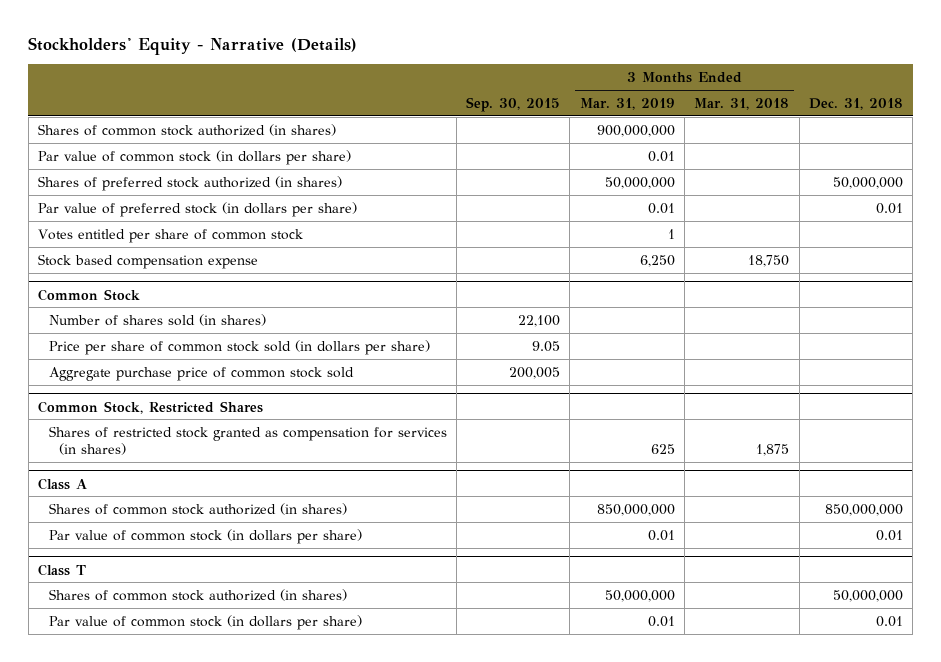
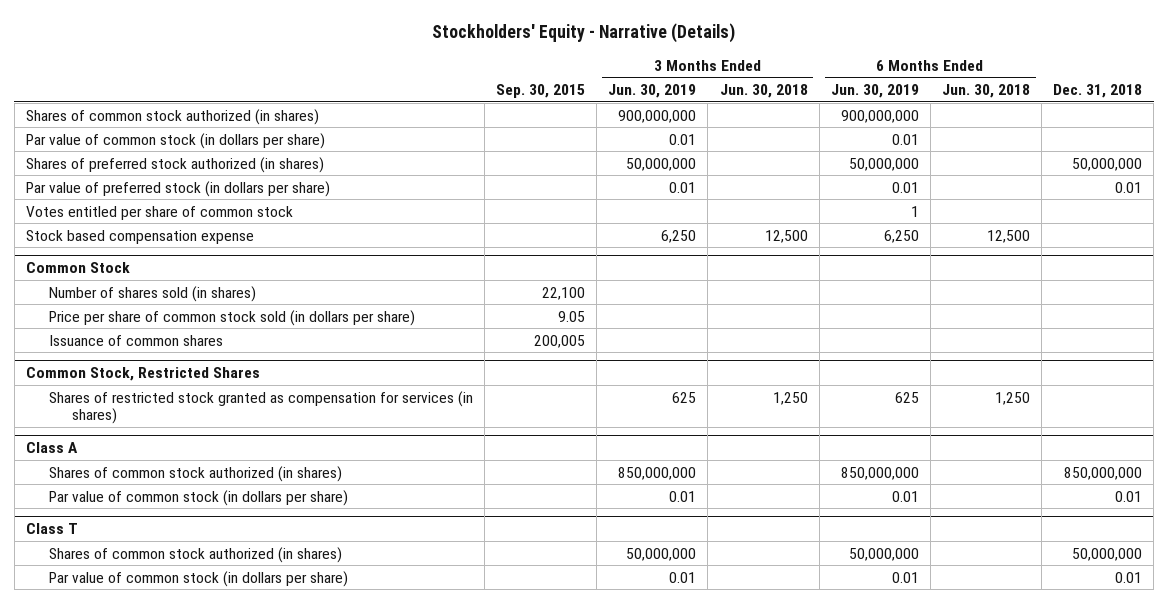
- | Sep. 30, 2015 | 3 Months Ended Mar. 31, 2019 | 3 Months Ended Mar. 31, 2018 | Dec. 31, 2018
+ | Sep. 30, 2015 | 3 Months Ended Jun. 30, 2019 | 3 Months Ended Jun. 30, 2018 | 6 Months Ended Jun. 30, 2019 | 6 Months Ended Jun. 30, 2018 | Dec. 31, 2018
@ Common Stock
- Aggregate purchase price of common stock sold | 200,005 | | |
+ Issuance of common shares | 200,005 | | | | |

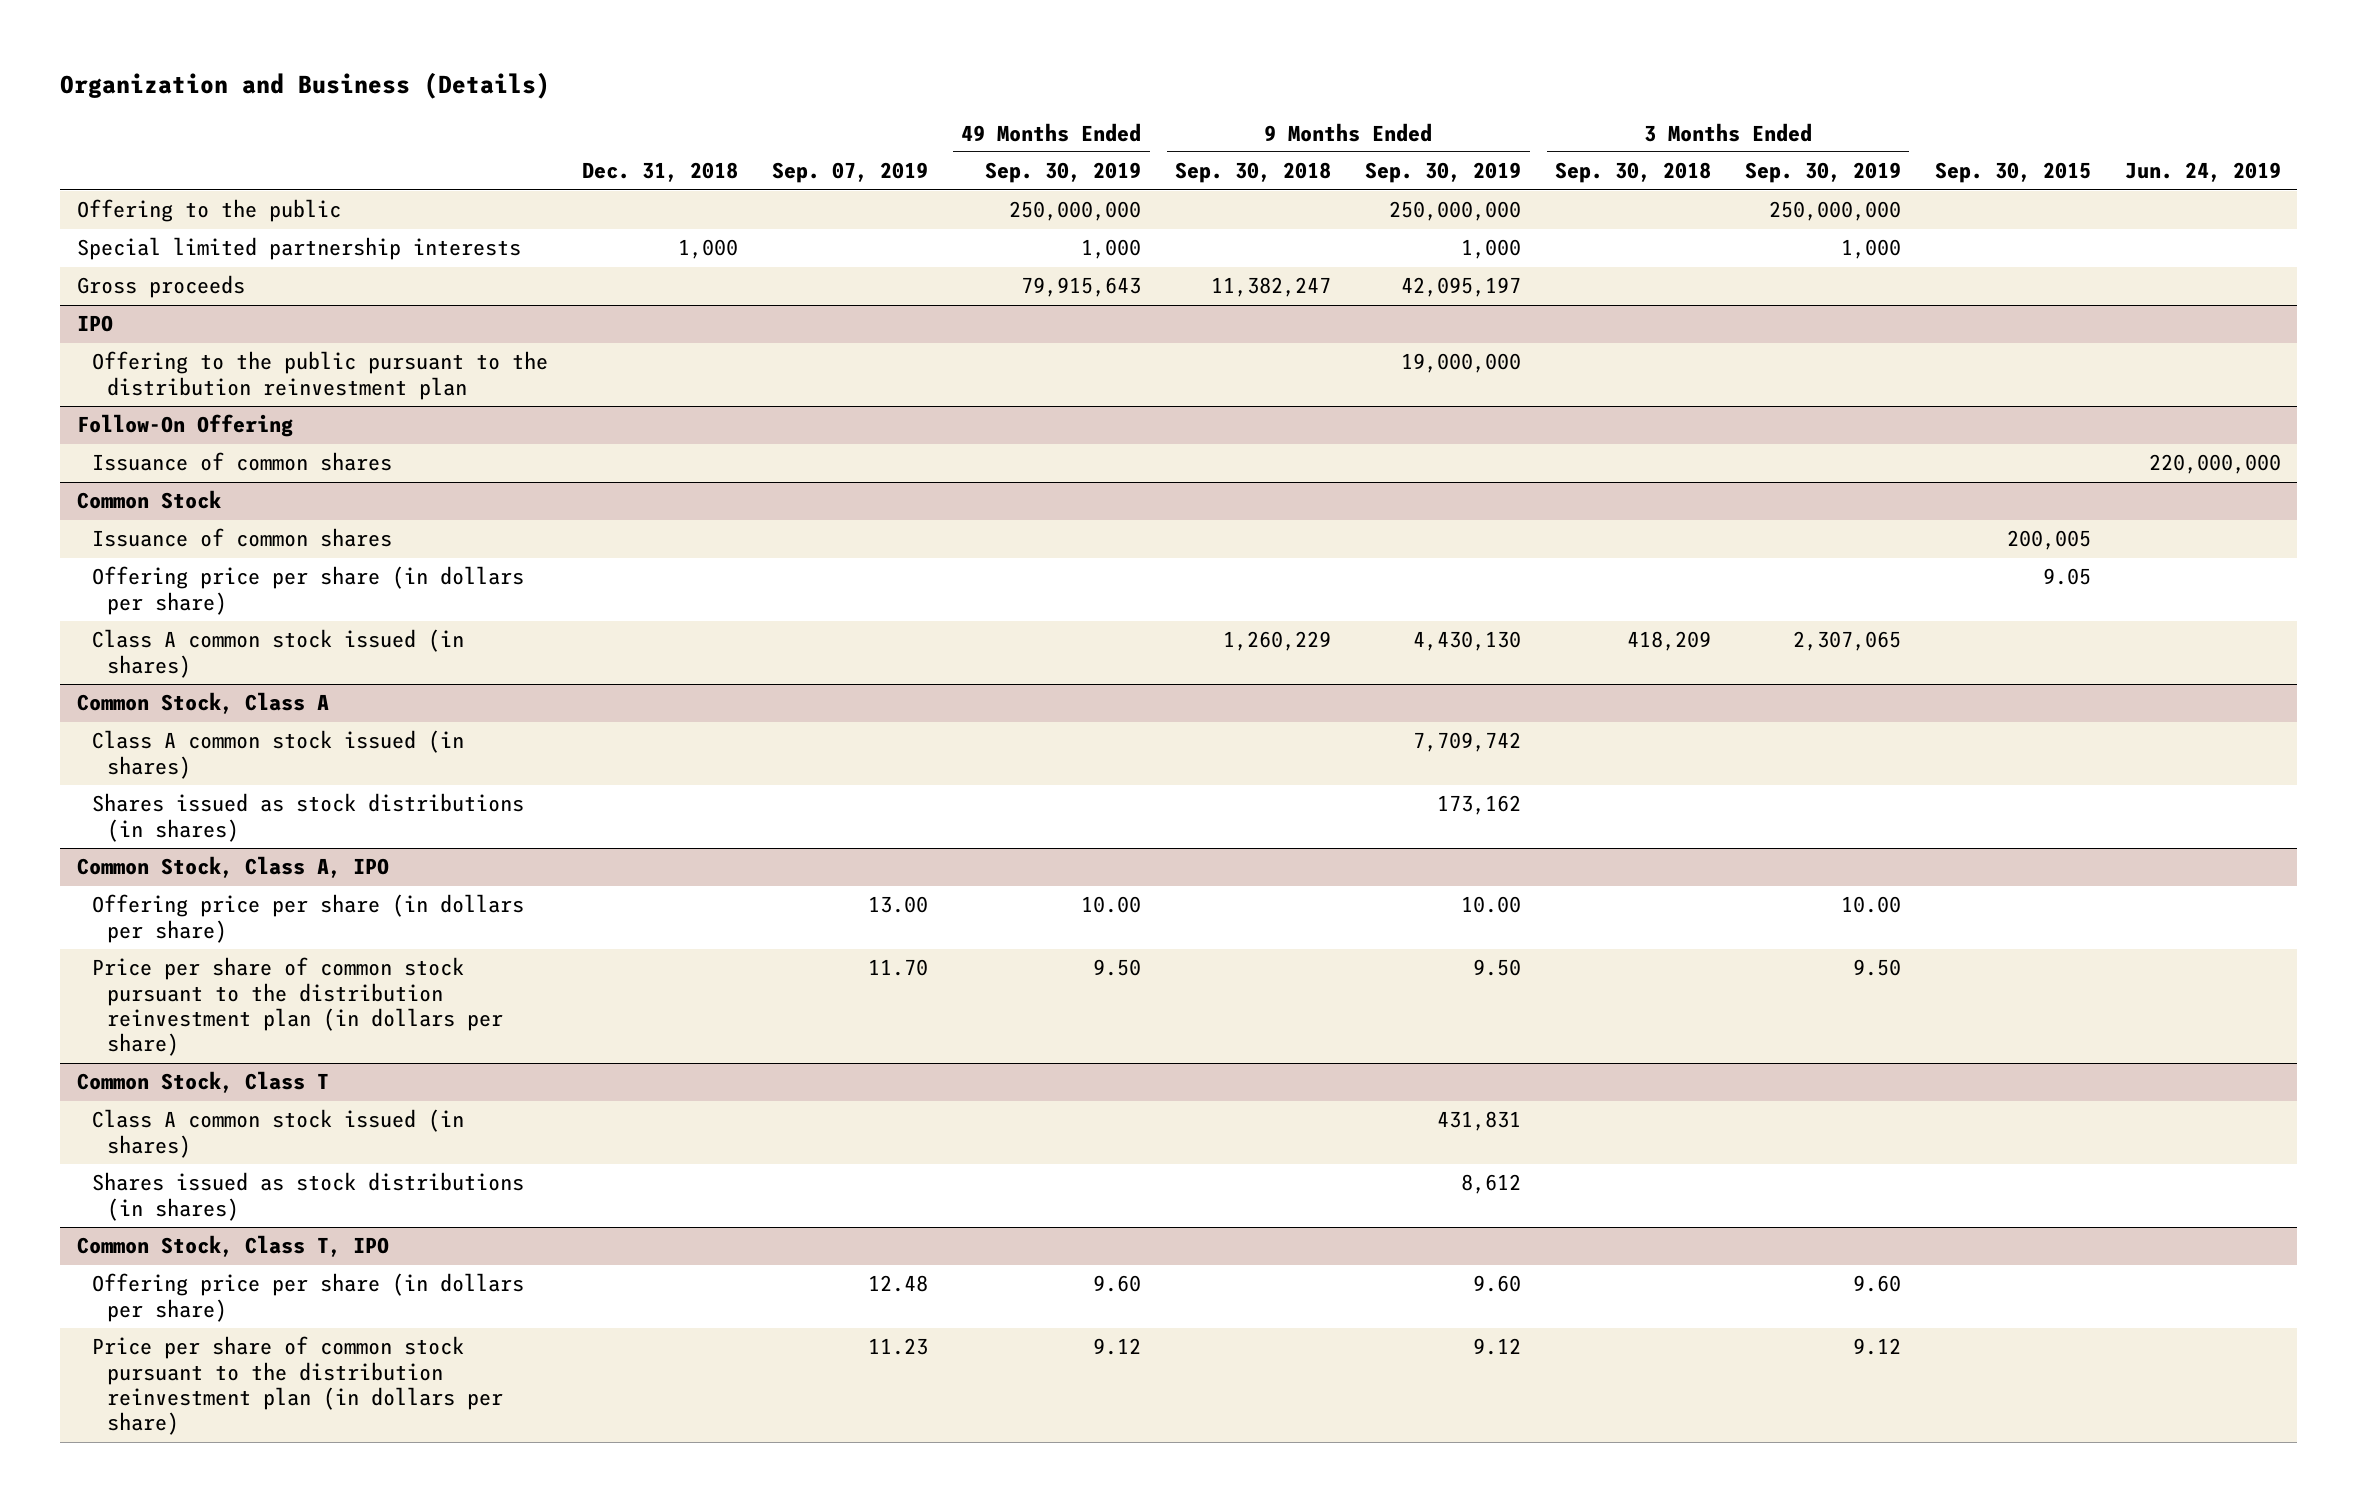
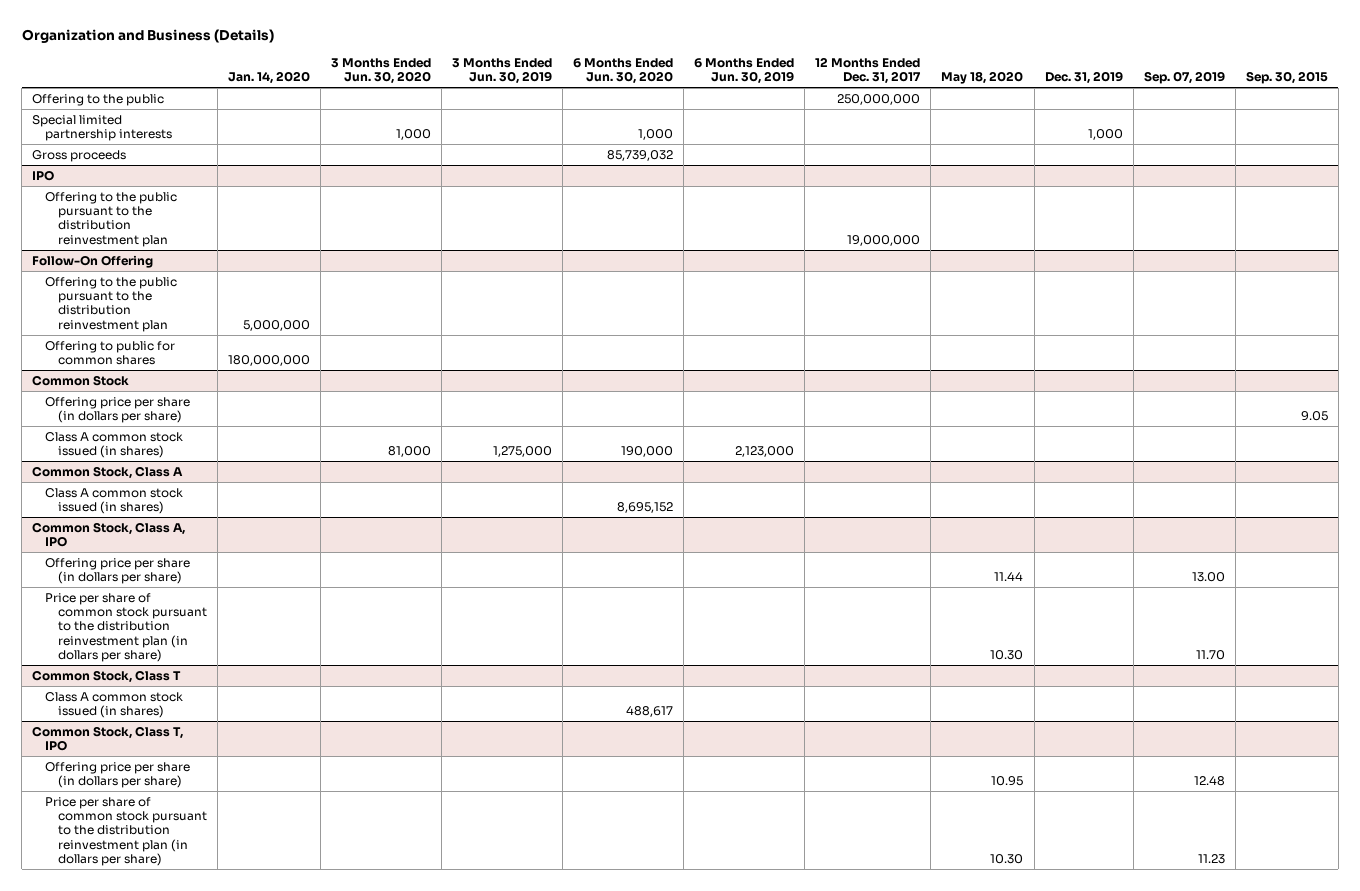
- | Dec. 31, 2018 | Sep. 07, 2019 | 49 Months Ended Sep. 30, 2019 | 9 Months Ended Sep. 30, 2018 | 9 Months Ended Sep. 30, 2019 | 3 Months Ended Sep. 30, 2018 | 3 Months Ended Sep. 30, 2019 | Sep. 30, 2015 | Jun. 24, 2019
+ | Jan. 14, 2020 | 3 Months Ended Jun. 30, 2020 | 3 Months Ended Jun. 30, 2019 | 6 Months Ended Jun. 30, 2020 | 6 Months Ended Jun. 30, 2019 | 12 Months Ended Dec. 31, 2017 | May 18, 2020 | Dec. 31, 2019 | Sep. 07, 2019 | Sep. 30, 2015
@ Follow-On Offering
- Issuance of common shares | | | | | | | | | 220,000,000
+ Offering to the public pursuant to the distribution reinvestment plan | 5,000,000 | | | | | | | | |
+ Offering to public for common shares | 180,000,000 | | | | | | | | |
@ Common Stock
- Issuance of common shares | | | | | | | | 200,005 |
@ Common Stock, Class A
- Shares issued as stock distributions (in shares) | | | | | 173,162 | | | |
@ Common Stock, Class T
- Shares issued as stock distributions (in shares) | | | | | 8,612 | | | |

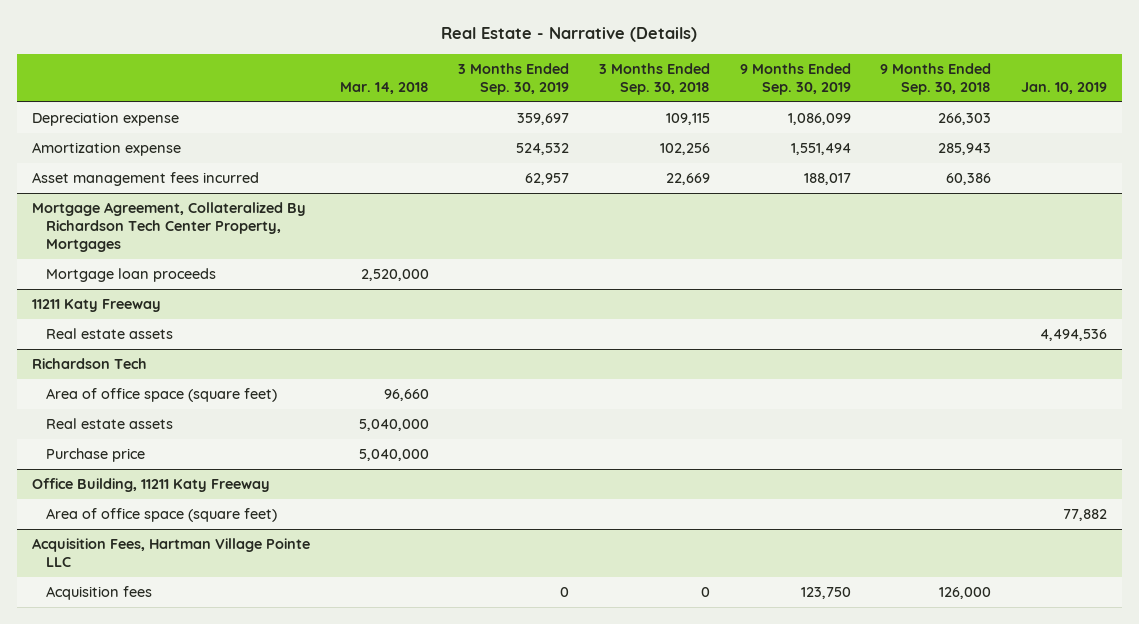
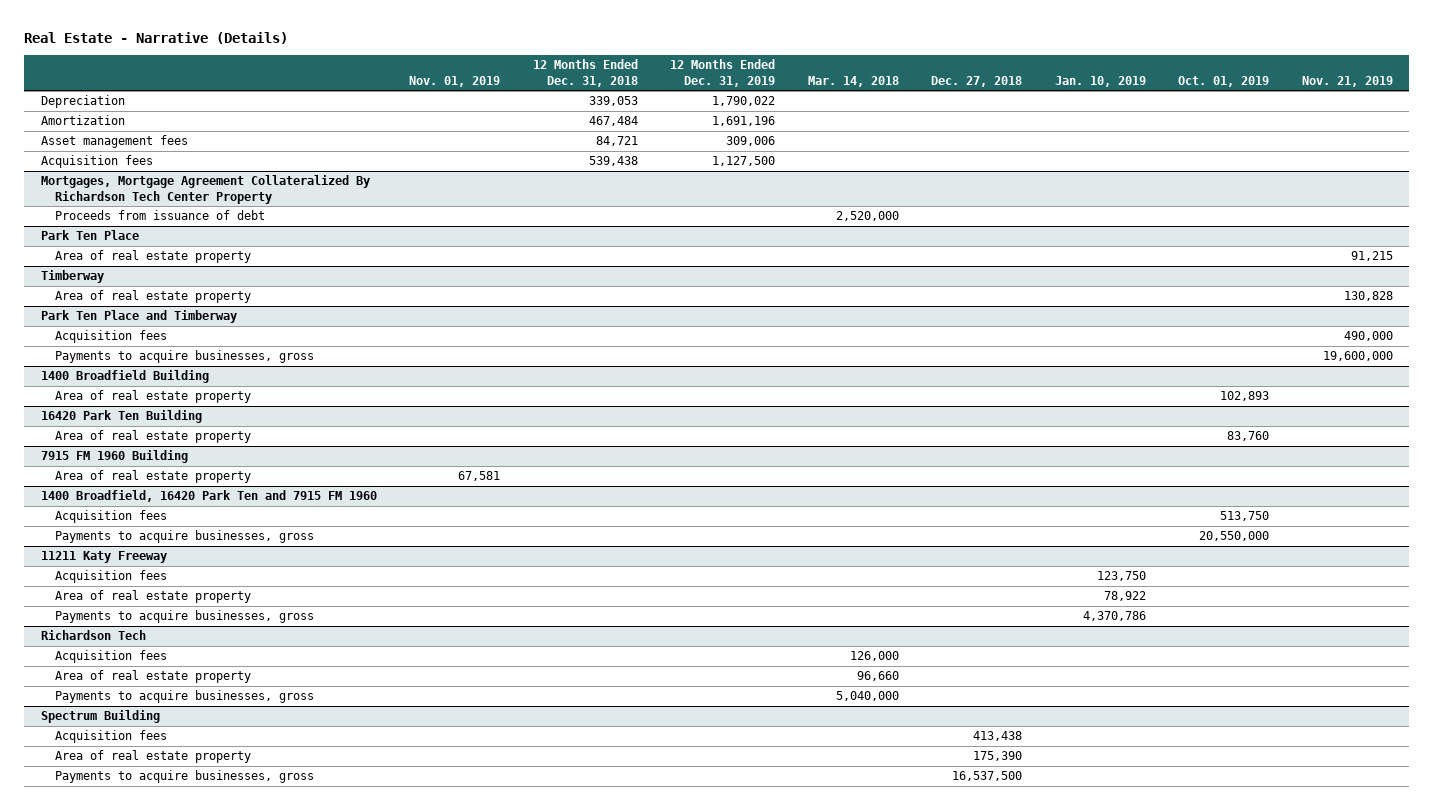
- | Mar. 14, 2018 | 3 Months Ended Sep. 30, 2019 | 3 Months Ended Sep. 30, 2018 | 9 Months Ended Sep. 30, 2019 | 9 Months Ended Sep. 30, 2018 | Jan. 10, 2019
+ | Nov. 01, 2019 | 12 Months Ended Dec. 31, 2018 | 12 Months Ended Dec. 31, 2019 | Mar. 14, 2018 | Dec. 27, 2018 | Jan. 10, 2019 | Oct. 01, 2019 | Nov. 21, 2019
- Depreciation expense | | 359,697 | 109,115 | 1,086,099 | 266,303 |
- Amortization expense | | 524,532 | 102,256 | 1,551,494 | 285,943 |
- Asset management fees incurred | | 62,957 | 22,669 | 188,017 | 60,386 |
- Mortgage Agreement, Collateralized By Richardson Tech Center Property, Mortgages
- Mortgage loan proceeds | 2,520,000 | | | | |
+ Depreciation | | 339,053 | 1,790,022 | | | | |
+ Amortization | | 467,484 | 1,691,196 | | | | |
+ Asset management fees | | 84,721 | 309,006 | | | | |
+ Acquisition fees | | 539,438 | 1,127,500 | | | | |
+ Mortgages, Mortgage Agreement Collateralized By Richardson Tech Center Property
+ Proceeds from issuance of debt | | | | 2,520,000 | | | |
+ Park Ten Place
+ Area of real estate property | | | | | | | | 91,215
+ Timberway
+ Area of real estate property | | | | | | | | 130,828
+ Park Ten Place and Timberway
+ Acquisition fees | | | | | | | | 490,000
+ Payments to acquire businesses, gross | | | | | | | | 19,600,000
+ 1400 Broadfield Building
+ Area of real estate property | | | | | | | 102,893 |
+ 16420 Park Ten Building
+ Area of real estate property | | | | | | | 83,760 |
+ 7915 FM 1960 Building
+ Area of real estate property | 67,581 | | | | | | |
+ 1400 Broadfield, 16420 Park Ten and 7915 FM 1960
+ Acquisition fees | | | | | | | 513,750 |
+ Payments to acquire businesses, gross | | | | | | | 20,550,000 |
@ 11211 Katy Freeway
- Real estate assets | | | | | | 4,494,536
+ Acquisition fees | | | | | | 123,750 | |
+ Area of real estate property | | | | | | 78,922 | |
+ Payments to acquire businesses, gross | | | | | | 4,370,786 | |
@ Richardson Tech
- Area of office space (square feet) | 96,660 | | | | |
- Real estate assets | 5,040,000 | | | | |
- Purchase price | 5,040,000 | | | | |
- Office Building, 11211 Katy Freeway
- Area of office space (square feet) | | | | | | 77,882
- Acquisition Fees, Hartman Village Pointe LLC
- Acquisition fees | | 0 | 0 | 123,750 | 126,000 |
@ Richardson Tech
+ Acquisition fees | | | | 126,000 | | | |
+ Area of real estate property | | | | 96,660 | | | |
+ Payments to acquire businesses, gross | | | | 5,040,000 | | | |
+ Spectrum Building
+ Acquisition fees | | | | | 413,438 | | |
+ Area of real estate property | | | | | 175,390 | | |
+ Payments to acquire businesses, gross | | | | | 16,537,500 | | |

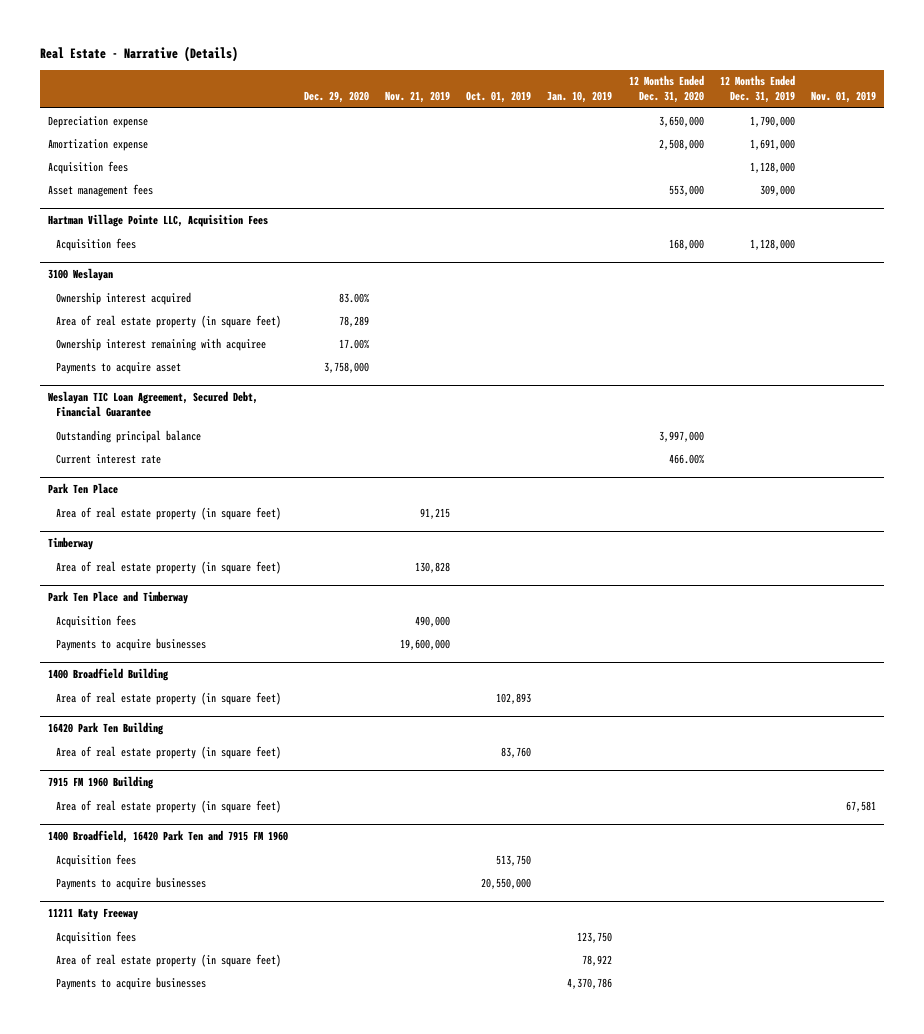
- | Nov. 01, 2019 | 12 Months Ended Dec. 31, 2018 | 12 Months Ended Dec. 31, 2019 | Mar. 14, 2018 | Dec. 27, 2018 | Jan. 10, 2019 | Oct. 01, 2019 | Nov. 21, 2019
+ | Dec. 29, 2020 | Nov. 21, 2019 | Oct. 01, 2019 | Jan. 10, 2019 | 12 Months Ended Dec. 31, 2020 | 12 Months Ended Dec. 31, 2019 | Nov. 01, 2019
- Depreciation | | 339,053 | 1,790,022 | | | | |
- Amortization | | 467,484 | 1,691,196 | | | | |
- Asset management fees | | 84,721 | 309,006 | | | | |
- Acquisition fees | | 539,438 | 1,127,500 | | | | |
- Mortgages, Mortgage Agreement Collateralized By Richardson Tech Center Property
- Proceeds from issuance of debt | | | | 2,520,000 | | | |
+ Depreciation expense | | | | | 3,650,000 | 1,790,000 |
+ Amortization expense | | | | | 2,508,000 | 1,691,000 |
+ Acquisition fees | | | | | | 1,128,000 |
+ Asset management fees | | | | | 553,000 | 309,000 |
+ Hartman Village Pointe LLC, Acquisition Fees
+ Acquisition fees | | | | | 168,000 | 1,128,000 |
+ 3100 Weslayan
+ Ownership interest acquired | 83.00% | | | | | |
+ Area of real estate property (in square feet) | 78,289 | | | | | |
+ Ownership interest remaining with acquiree | 17.00% | | | | | |
+ Payments to acquire asset | 3,758,000 | | | | | |
+ Weslayan TIC Loan Agreement, Secured Debt, Financial Guarantee
+ Outstanding principal balance | | | | | 3,997,000 | |
+ Current interest rate | | | | | 466.00% | |
@ Park Ten Place
- Area of real estate property | | | | | | | | 91,215
+ Area of real estate property (in square feet) | | 91,215 | | | | |
@ Timberway
- Area of real estate property | | | | | | | | 130,828
+ Area of real estate property (in square feet) | | 130,828 | | | | |
@ Park Ten Place and Timberway
- Payments to acquire businesses, gross | | | | | | | | 19,600,000
+ Payments to acquire businesses | | 19,600,000 | | | | |
@ 1400 Broadfield Building
- Area of real estate property | | | | | | | 102,893 |
+ Area of real estate property (in square feet) | | | 102,893 | | | |
@ 16420 Park Ten Building
- Area of real estate property | | | | | | | 83,760 |
+ Area of real estate property (in square feet) | | | 83,760 | | | |
@ 7915 FM 1960 Building
- Area of real estate property | 67,581 | | | | | | |
+ Area of real estate property (in square feet) | | | | | | | 67,581
@ 1400 Broadfield, 16420 Park Ten and 7915 FM 1960
- Payments to acquire businesses, gross | | | | | | | 20,550,000 |
+ Payments to acquire businesses | | | 20,550,000 | | | |
@ 11211 Katy Freeway
- Area of real estate property | | | | | | 78,922 | |
- Payments to acquire businesses, gross | | | | | | 4,370,786 | |
- Richardson Tech
- Acquisition fees | | | | 126,000 | | | |
- Area of real estate property | | | | 96,660 | | | |
- Payments to acquire businesses, gross | | | | 5,040,000 | | | |
- Spectrum Building
- Acquisition fees | | | | | 413,438 | | |
- Area of real estate property | | | | | 175,390 | | |
- Payments to acquire businesses, gross | | | | | 16,537,500 | | |
@ 11211 Katy Freeway
+ Area of real estate property (in square feet) | | | | 78,922 | | |
+ Payments to acquire businesses | | | | 4,370,786 | | |

